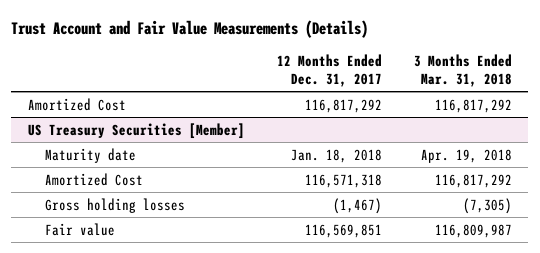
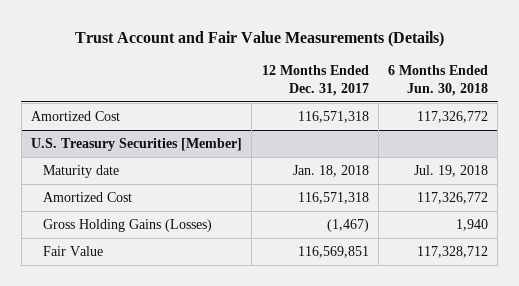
- | 12 Months Ended Dec. 31, 2017 | 3 Months Ended Mar. 31, 2018
+ | 12 Months Ended Dec. 31, 2017 | 6 Months Ended Jun. 30, 2018
- Amortized Cost | 116,817,292 | 116,817,292
- US Treasury Securities [Member]
+ Amortized Cost | 116,571,318 | 117,326,772
+ U.S. Treasury Securities [Member]
- Gross holding losses | (1,467) | (7,305)
- Fair value | 116,569,851 | 116,809,987
+ Gross Holding Gains (Losses) | (1,467) | 1,940
+ Fair Value | 116,569,851 | 117,328,712

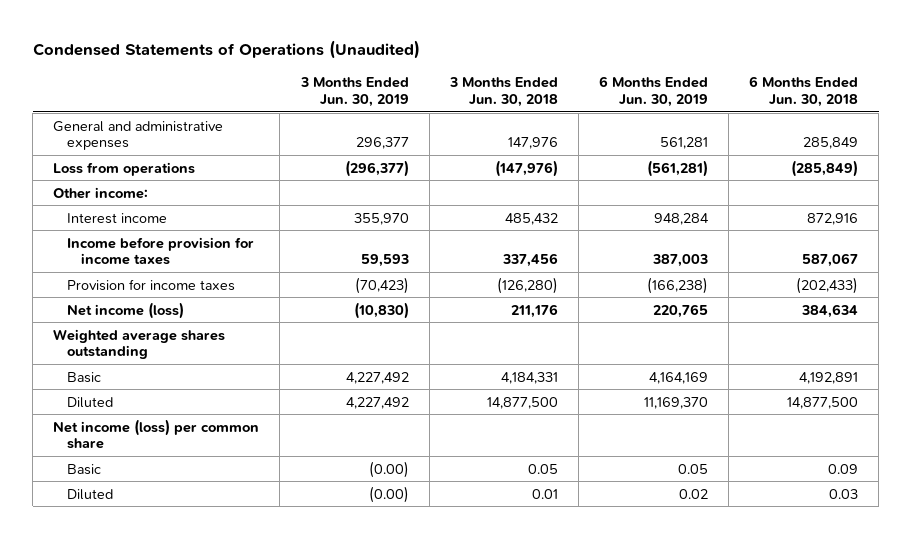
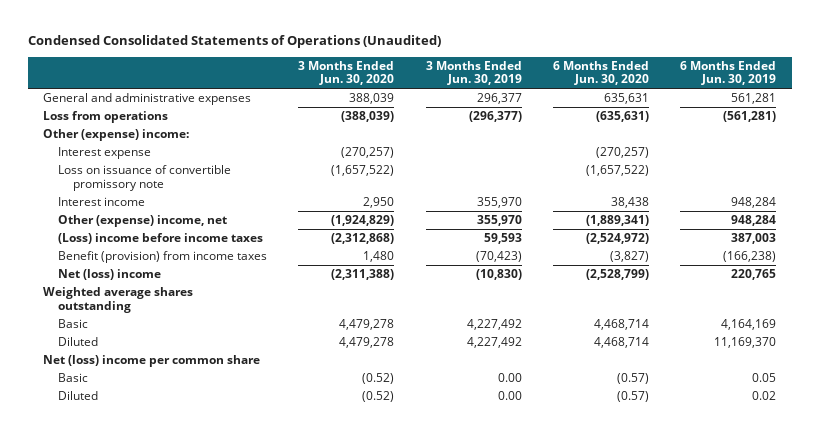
- Condensed Statements of Operations (Unaudited)
+ Condensed Consolidated Statements of Operations (Unaudited)
- | 3 Months Ended Jun. 30, 2019 | 3 Months Ended Jun. 30, 2018 | 6 Months Ended Jun. 30, 2019 | 6 Months Ended Jun. 30, 2018
+ | 3 Months Ended Jun. 30, 2020 | 3 Months Ended Jun. 30, 2019 | 6 Months Ended Jun. 30, 2020 | 6 Months Ended Jun. 30, 2019
- Other income:
+ Other (expense) income:
+ Interest expense | (270,257) | | (270,257) |
+ Loss on issuance of convertible promissory note | (1,657,522) | | (1,657,522) |
- Income before provision for income taxes | 59,593 | 337,456 | 387,003 | 587,067
- Provision for income taxes | (70,423) | (126,280) | (166,238) | (202,433)
- Net income (loss) | (10,830) | 211,176 | 220,765 | 384,634
+ Other (expense) income, net | (1,924,829) | 355,970 | (1,889,341) | 948,284
+ (Loss) income before income taxes | (2,312,868) | 59,593 | (2,524,972) | 387,003
+ Benefit (provision) from income taxes | 1,480 | (70,423) | (3,827) | (166,238)
+ Net (loss) income | (2,311,388) | (10,830) | (2,528,799) | 220,765
- Net income (loss) per common share
- Basic | (0.00) | 0.05 | 0.05 | 0.09
- Diluted | (0.00) | 0.01 | 0.02 | 0.03
+ Net (loss) income per common share
+ Basic | (0.52) | 0.00 | (0.57) | 0.05
+ Diluted | (0.52) | 0.00 | (0.57) | 0.02

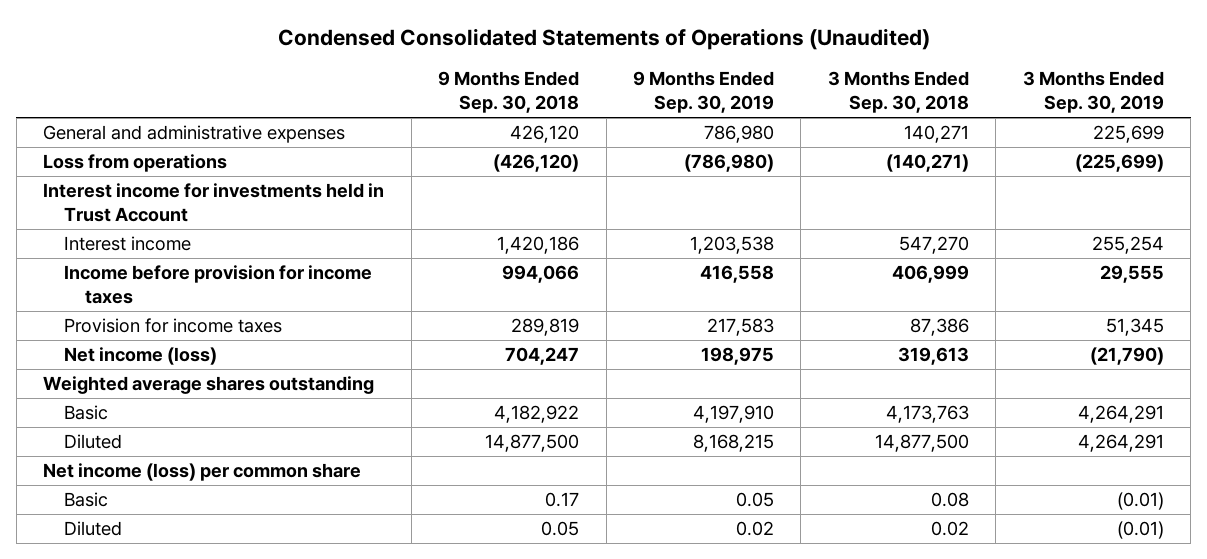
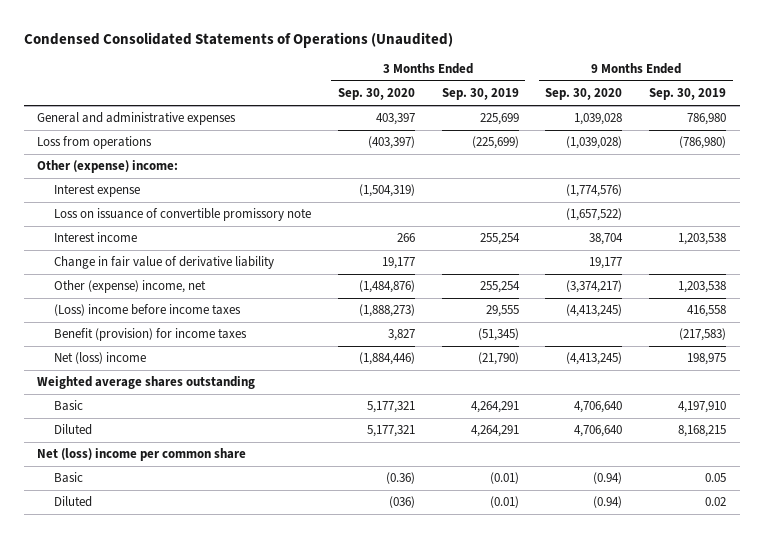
- | 9 Months Ended Sep. 30, 2018 | 9 Months Ended Sep. 30, 2019 | 3 Months Ended Sep. 30, 2018 | 3 Months Ended Sep. 30, 2019
+ | 3 Months Ended Sep. 30, 2020 | 3 Months Ended Sep. 30, 2019 | 9 Months Ended Sep. 30, 2020 | 9 Months Ended Sep. 30, 2019
- Interest income for investments held in Trust Account
+ Other (expense) income:
+ Interest expense | (1,504,319) | | (1,774,576) |
+ Loss on issuance of convertible promissory note | | | (1,657,522) |
- Income before provision for income taxes | 994,066 | 416,558 | 406,999 | 29,555
- Provision for income taxes | 289,819 | 217,583 | 87,386 | 51,345
- Net income (loss) | 704,247 | 198,975 | 319,613 | (21,790)
+ Change in fair value of derivative liability | 19,177 | | 19,177 |
+ Other (expense) income, net | (1,484,876) | 255,254 | (3,374,217) | 1,203,538
+ (Loss) income before income taxes | (1,888,273) | 29,555 | (4,413,245) | 416,558
+ Benefit (provision) for income taxes | 3,827 | (51,345) | | (217,583)
+ Net (loss) income | (1,884,446) | (21,790) | (4,413,245) | 198,975
- Net income (loss) per common share
+ Net (loss) income per common share

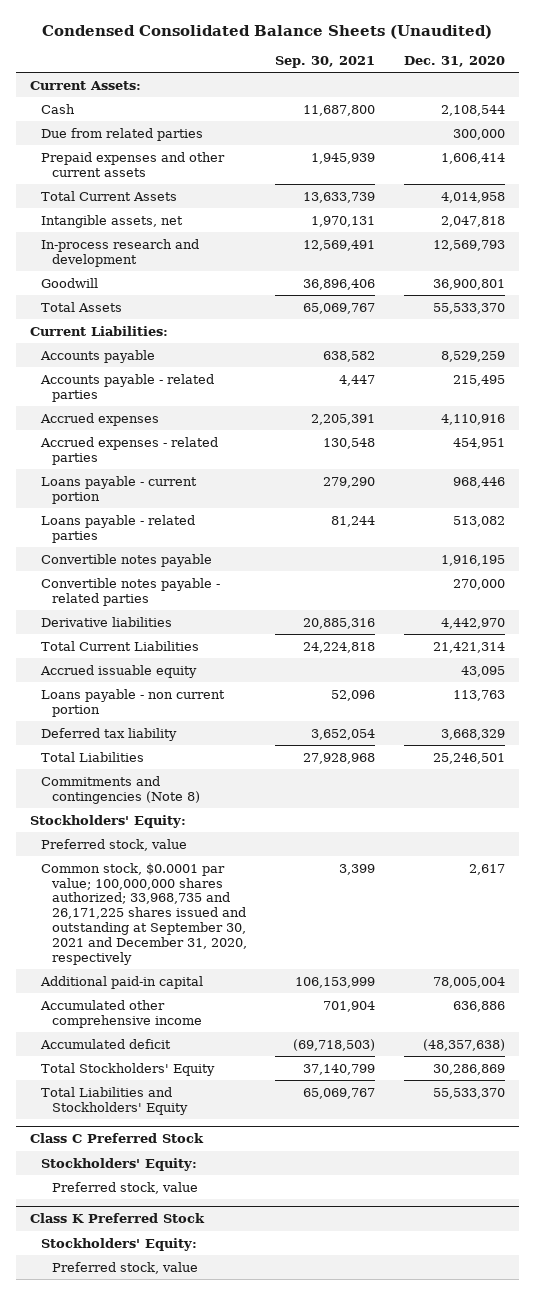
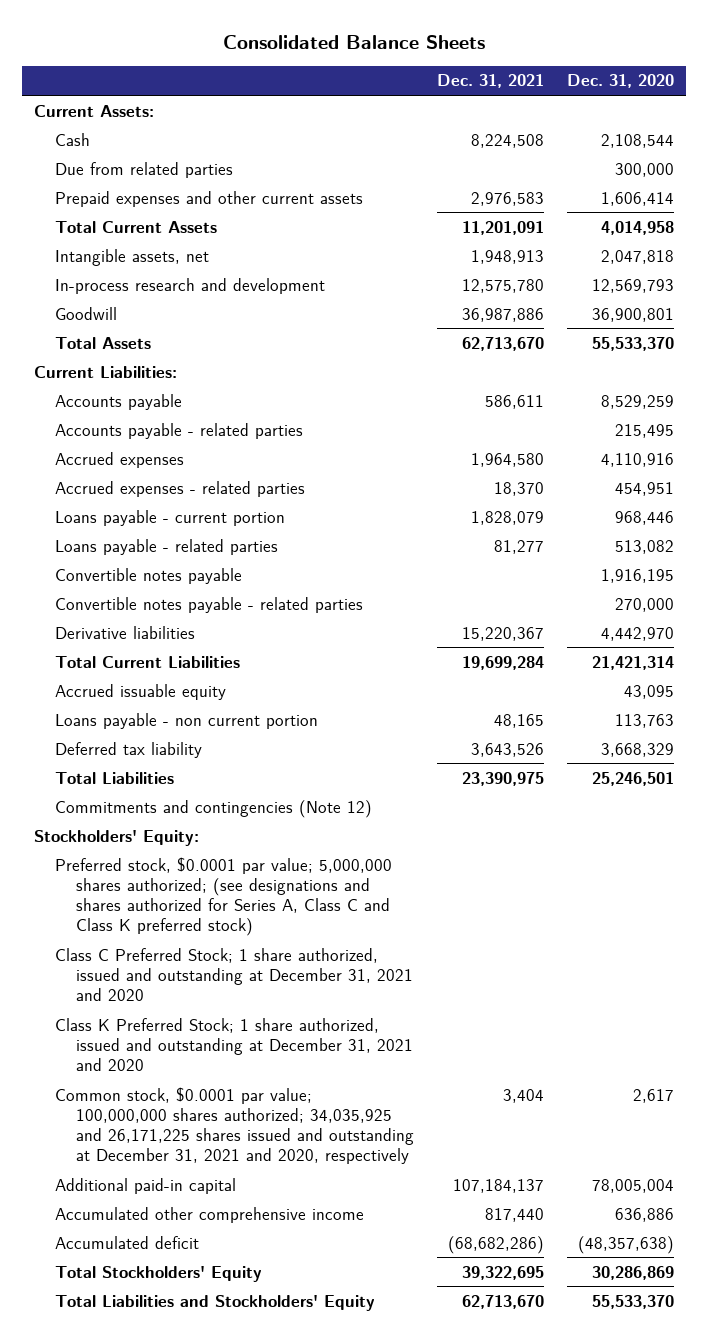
- Condensed Consolidated Balance Sheets (Unaudited)
+ Consolidated Balance Sheets
- | Sep. 30, 2021 | Dec. 31, 2020
+ | Dec. 31, 2021 | Dec. 31, 2020
- Commitments and contingencies (Note 8)
+ Commitments and contingencies (Note 12)
- Preferred stock, value
- Common stock, $0.0001 par value; 100,000,000 shares authorized; 33,968,735 and 26,171,225 shares issued and outstanding at September 30, 2021 and December 31, 2020, respectively | 3,399 | 2,617
+ Preferred stock, $0.0001 par value; 5,000,000 shares authorized; (see designations and shares authorized for Series A, Class C and Class K preferred stock)
+ Class C Preferred Stock; 1 share authorized, issued and outstanding at December 31, 2021 and 2020
+ Class K Preferred Stock; 1 share authorized, issued and outstanding at December 31, 2021 and 2020
+ Common stock, $0.0001 par value; 100,000,000 shares authorized; 34,035,925 and 26,171,225 shares issued and outstanding at December 31, 2021 and 2020, respectively | 3,404 | 2,617
- Class C Preferred Stock
- Stockholders' Equity:
- Preferred stock, value
- Class K Preferred Stock
- Stockholders' Equity:
- Preferred stock, value

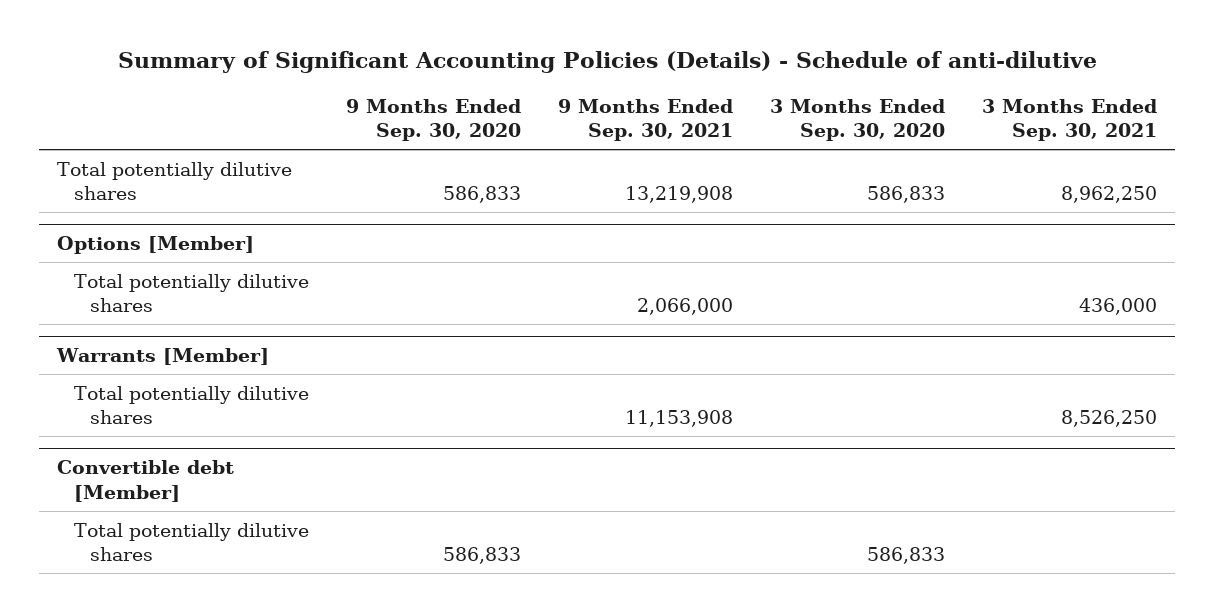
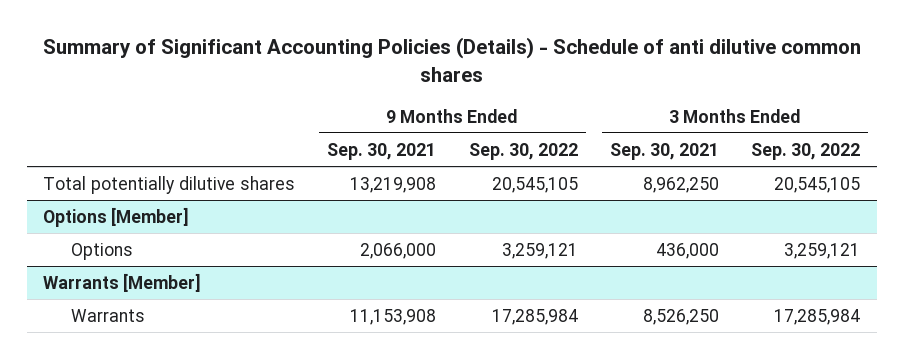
- Summary of Significant Accounting Policies (Details) - Schedule of anti-dilutive
+ Summary of Significant Accounting Policies (Details) - Schedule of anti dilutive common shares
- | 9 Months Ended Sep. 30, 2020 | 9 Months Ended Sep. 30, 2021 | 3 Months Ended Sep. 30, 2020 | 3 Months Ended Sep. 30, 2021
+ | 9 Months Ended Sep. 30, 2021 | 9 Months Ended Sep. 30, 2022 | 3 Months Ended Sep. 30, 2021 | 3 Months Ended Sep. 30, 2022
@ Options [Member]
- Total potentially dilutive shares | | 2,066,000 | | 436,000
+ Options | 2,066,000 | 3,259,121 | 436,000 | 3,259,121
@ Warrants [Member]
- Total potentially dilutive shares | | 11,153,908 | | 8,526,250
- Convertible debt [Member]
- Total potentially dilutive shares | 586,833 | | 586,833 |
@ Warrants [Member]
+ Warrants | 11,153,908 | 17,285,984 | 8,526,250 | 17,285,984

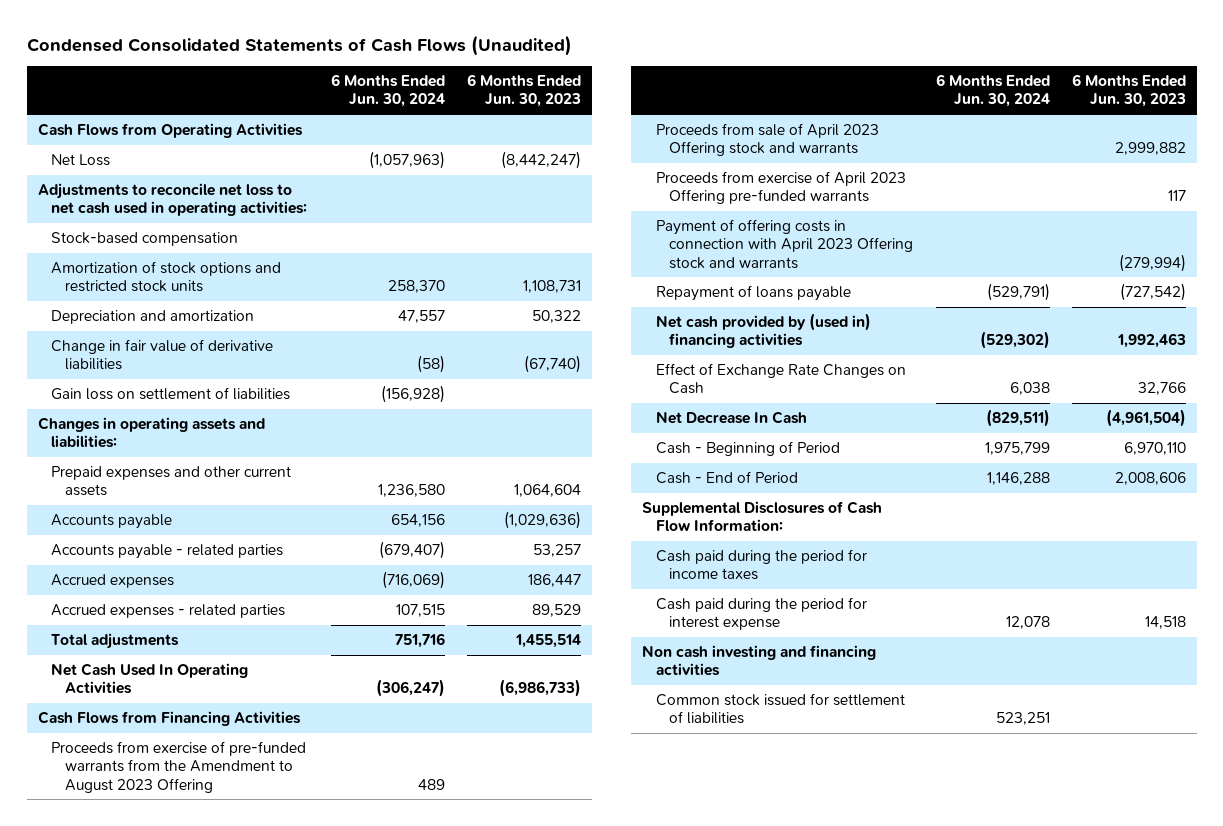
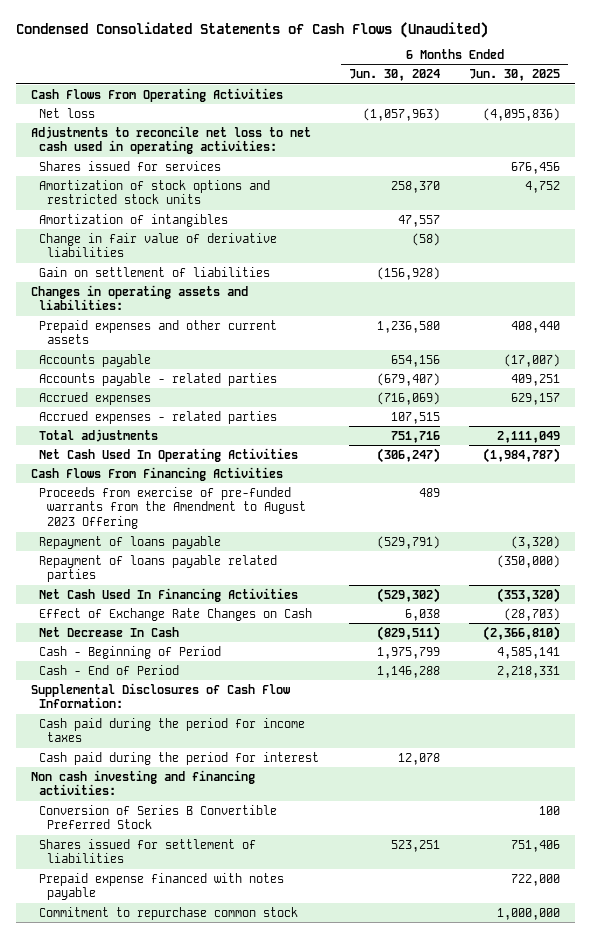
- | 6 Months Ended Jun. 30, 2024 | 6 Months Ended Jun. 30, 2023
+ | 6 Months Ended Jun. 30, 2024 | 6 Months Ended Jun. 30, 2025
- Cash Flows from Operating Activities
- Net Loss | (1,057,963) | (8,442,247)
+ Cash Flows From Operating Activities
+ Net loss | (1,057,963) | (4,095,836)
- Stock-based compensation
+ Shares issued for services | | 676,456
- Depreciation and amortization | 47,557 | 50,322
+ Amortization of intangibles | 47,557 |
- Gain loss on settlement of liabilities | (156,928) |
+ Gain on settlement of liabilities | (156,928) |
- Cash Flows from Financing Activities
+ Cash Flows From Financing Activities
- Proceeds from sale of April 2023 Offering stock and warrants | | 2,999,882
- Proceeds from exercise of April 2023 Offering pre-funded warrants | | 117
- Payment of offering costs in connection with April 2023 Offering stock and warrants | | (279,994)
- Net cash provided by (used in) financing activities | (529,302) | 1,992,463
+ Repayment of loans payable related parties | | (350,000)
+ Net Cash Used In Financing Activities | (529,302) | (353,320)
- Cash paid during the period for interest expense | 12,078 | 14,518
- Non cash investing and financing activities
- Common stock issued for settlement of liabilities | 523,251 |
+ Cash paid during the period for interest | 12,078 |
+ Non cash investing and financing activities:
+ Conversion of Series B Convertible Preferred Stock | | 100
+ Shares issued for settlement of liabilities | 523,251 | 751,406
+ Prepaid expense financed with notes payable | | 722,000
+ Commitment to repurchase common stock | | 1,000,000

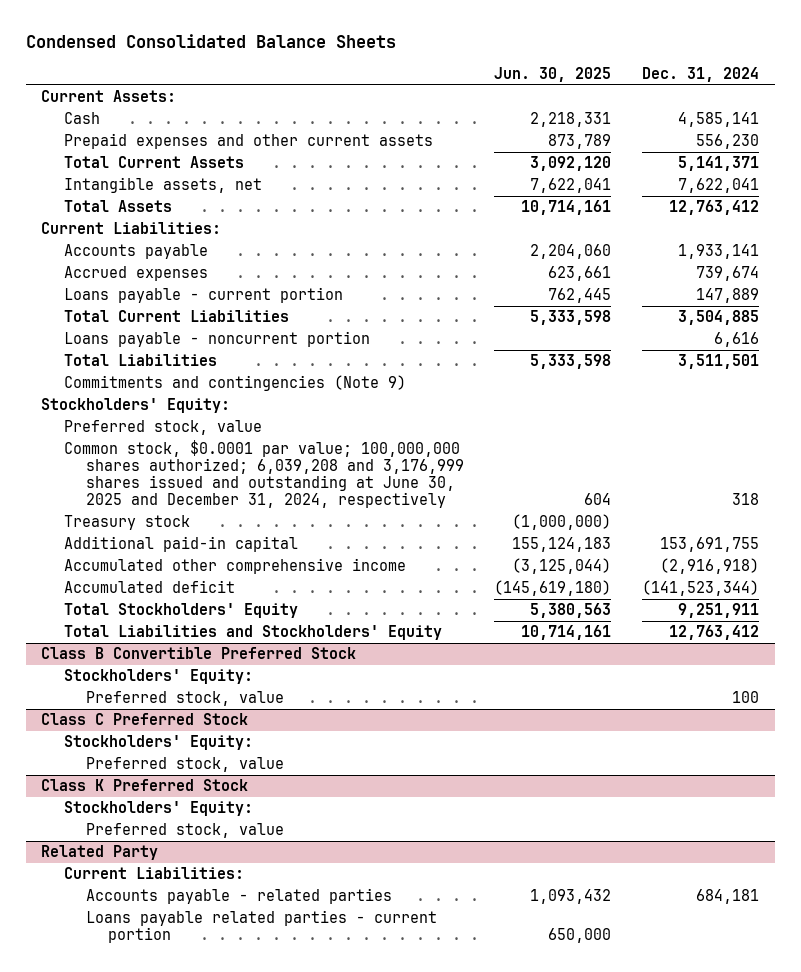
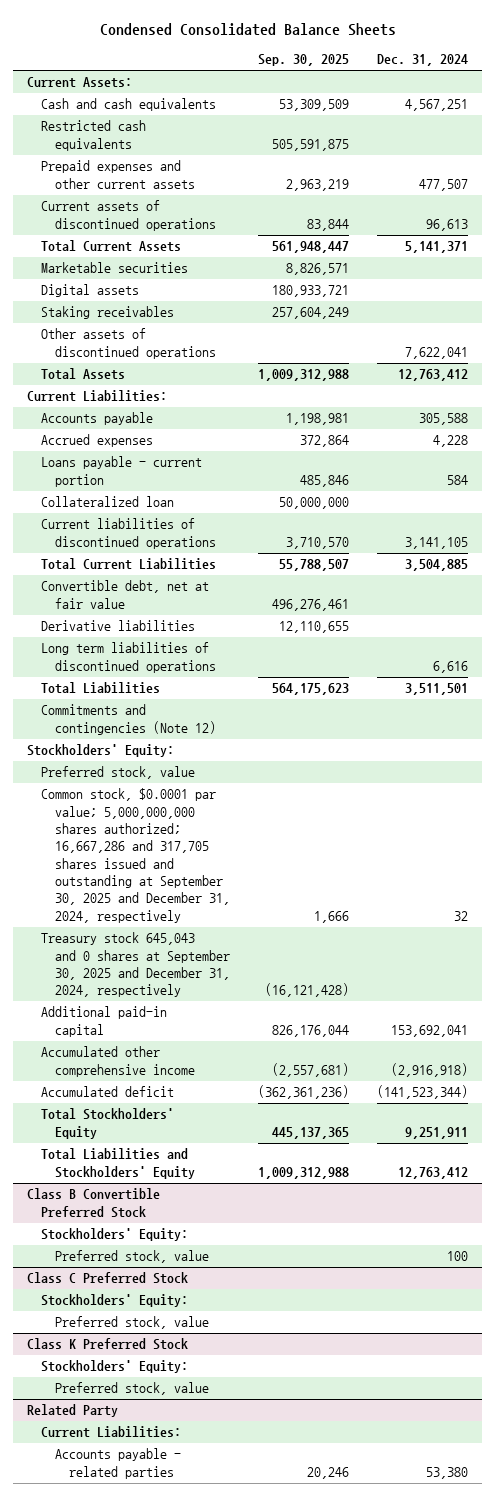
- | Jun. 30, 2025 | Dec. 31, 2024
+ | Sep. 30, 2025 | Dec. 31, 2024
- Cash | 2,218,331 | 4,585,141
- Prepaid expenses and other current assets | 873,789 | 556,230
+ Cash and cash equivalents | 53,309,509 | 4,567,251
+ Restricted cash equivalents | 505,591,875 |
+ Prepaid expenses and other current assets | 2,963,219 | 477,507
+ Current assets of discontinued operations | 83,844 | 96,613
- Intangible assets, net | 7,622,041 | 7,622,041
+ Marketable securities | 8,826,571 |
+ Digital assets | 180,933,721 |
+ Staking receivables | 257,604,249 |
+ Other assets of discontinued operations | | 7,622,041
- Accounts payable | 2,204,060 | 1,933,141
- Accrued expenses | 623,661 | 739,674
- Loans payable - current portion | 762,445 | 147,889
+ Accounts payable | 1,198,981 | 305,588
+ Accrued expenses | 372,864 | 4,228
+ Loans payable - current portion | 485,846 | 584
+ Collateralized loan | 50,000,000 |
+ Current liabilities of discontinued operations | 3,710,570 | 3,141,105
- Loans payable - noncurrent portion | | 6,616
+ Convertible debt, net at fair value | 496,276,461 |
+ Derivative liabilities | 12,110,655 |
+ Long term liabilities of discontinued operations | | 6,616
- Commitments and contingencies (Note 9)
+ Commitments and contingencies (Note 12)
- Common stock, $0.0001 par value; 100,000,000 shares authorized; 6,039,208 and 3,176,999 shares issued and outstanding at June 30, 2025 and December 31, 2024, respectively | 604 | 318
- Treasury stock | (1,000,000) |
- Additional paid-in capital | 155,124,183 | 153,691,755
+ Common stock, $0.0001 par value; 5,000,000,000 shares authorized; 16,667,286 and 317,705 shares issued and outstanding at September 30, 2025 and December 31, 2024, respectively | 1,666 | 32
+ Treasury stock 645,043 and 0 shares at September 30, 2025 and December 31, 2024, respectively | (16,121,428) |
+ Additional paid-in capital | 826,176,044 | 153,692,041
@ Related Party
- Accounts payable - related parties | 1,093,432 | 684,181
- Loans payable related parties - current portion | 650,000 |
+ Accounts payable - related parties | 20,246 | 53,380

